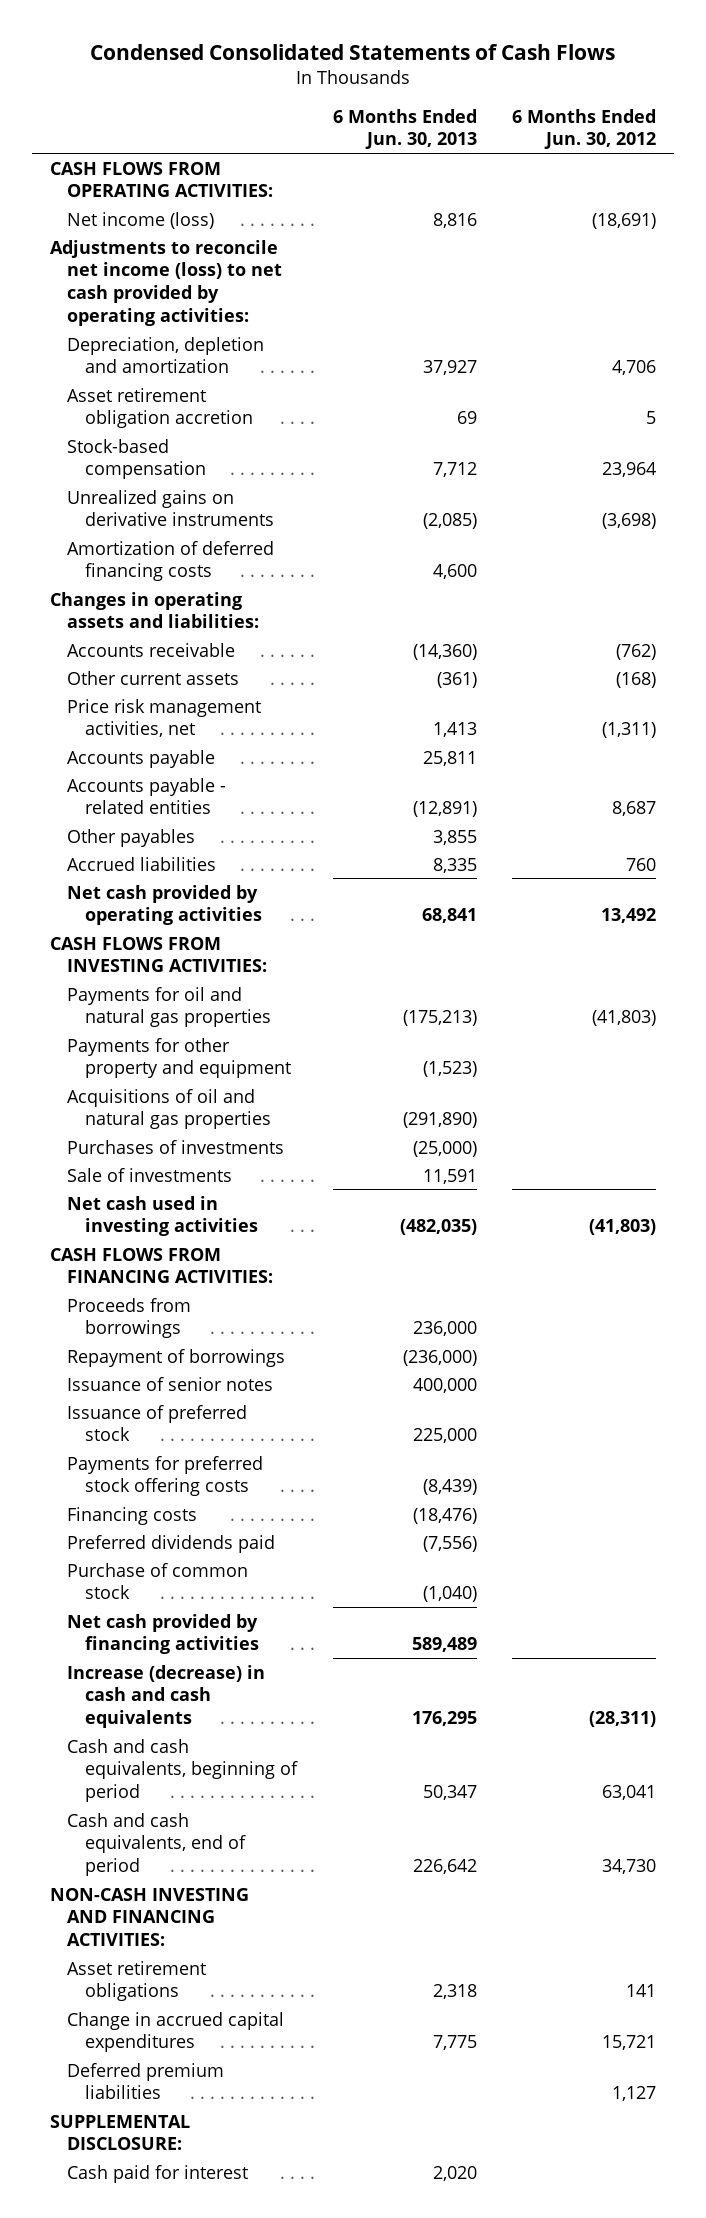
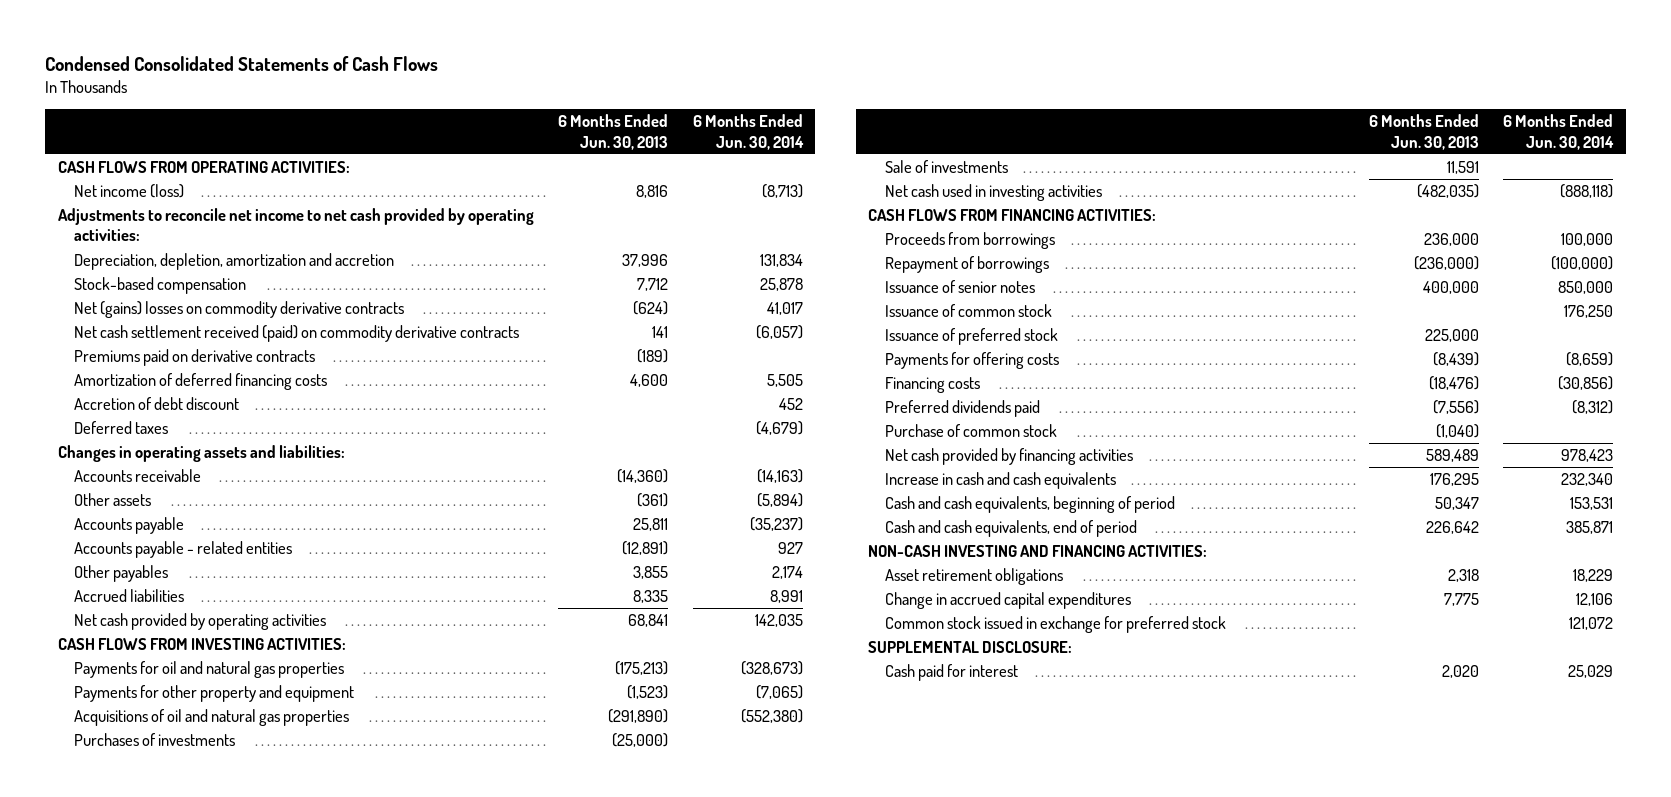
- | 6 Months Ended Jun. 30, 2013 | 6 Months Ended Jun. 30, 2012
+ | 6 Months Ended Jun. 30, 2013 | 6 Months Ended Jun. 30, 2014
- Adjustments to reconcile net income (loss) to net cash provided by operating activities:
- Depreciation, depletion and amortization | 37,927 | 4,706
- Asset retirement obligation accretion | 69 | 5
+ Adjustments to reconcile net income to net cash provided by operating activities:
+ Depreciation, depletion, amortization and accretion | 37,996 | 131,834
- Unrealized gains on derivative instruments | (2,085) | (3,698)
+ Net (gains) losses on commodity derivative contracts | (624) | 41,017
+ Net cash settlement received (paid) on commodity derivative contracts | 141 | (6,057)
+ Premiums paid on derivative contracts | (189) |
+ Accretion of debt discount | | 452
+ Deferred taxes | | (4,679)
- Other current assets | (361) | (168)
- Price risk management activities, net | 1,413 | (1,311)
+ Other assets | (361) | (5,894)
+ Issuance of common stock | | 176,250
- Payments for preferred stock offering costs | (8,439) |
+ Payments for offering costs | (8,439) | (8,659)
- Increase (decrease) in cash and cash equivalents | 176,295 | (28,311)
+ Increase in cash and cash equivalents | 176,295 | 232,340
- Deferred premium liabilities | | 1,127
+ Common stock issued in exchange for preferred stock | | 121,072

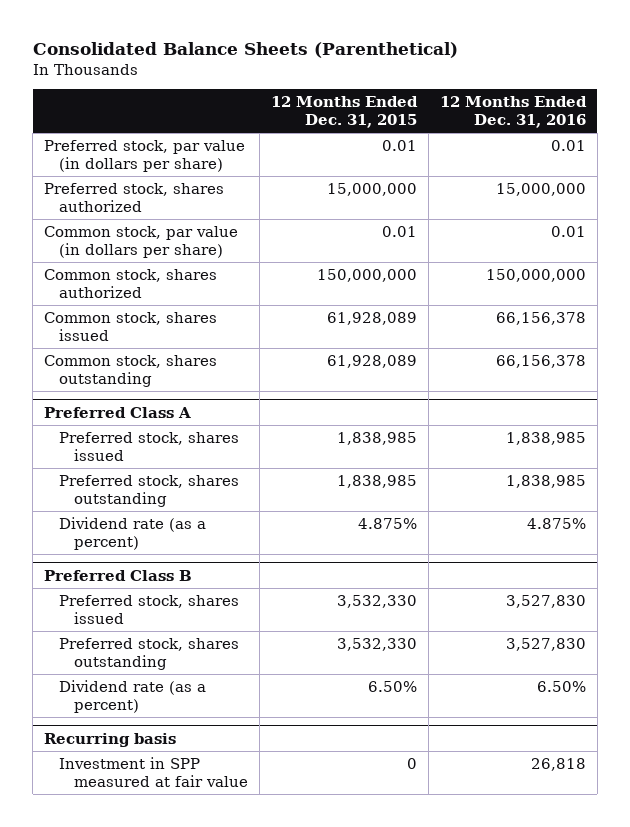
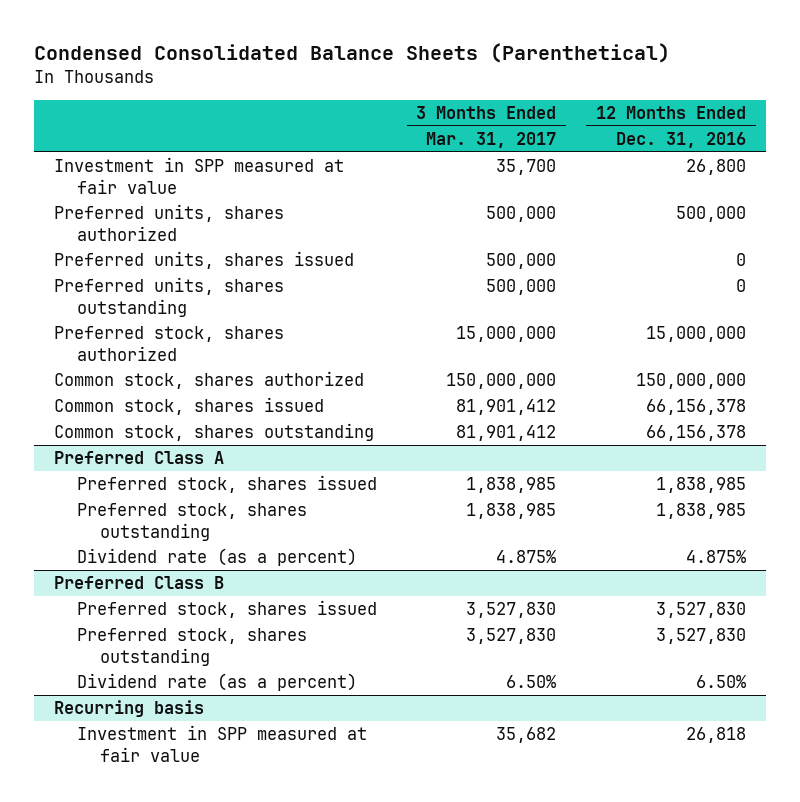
- Consolidated Balance Sheets (Parenthetical)
+ Condensed Consolidated Balance Sheets (Parenthetical)
- | 12 Months Ended Dec. 31, 2015 | 12 Months Ended Dec. 31, 2016
+ | 3 Months Ended Mar. 31, 2017 | 12 Months Ended Dec. 31, 2016
- Preferred stock, par value (in dollars per share) | 0.01 | 0.01
+ Investment in SPP measured at fair value | 35,700 | 26,800
+ Preferred units, shares authorized | 500,000 | 500,000
+ Preferred units, shares issued | 500,000 | 0
+ Preferred units, shares outstanding | 500,000 | 0
- Common stock, par value (in dollars per share) | 0.01 | 0.01

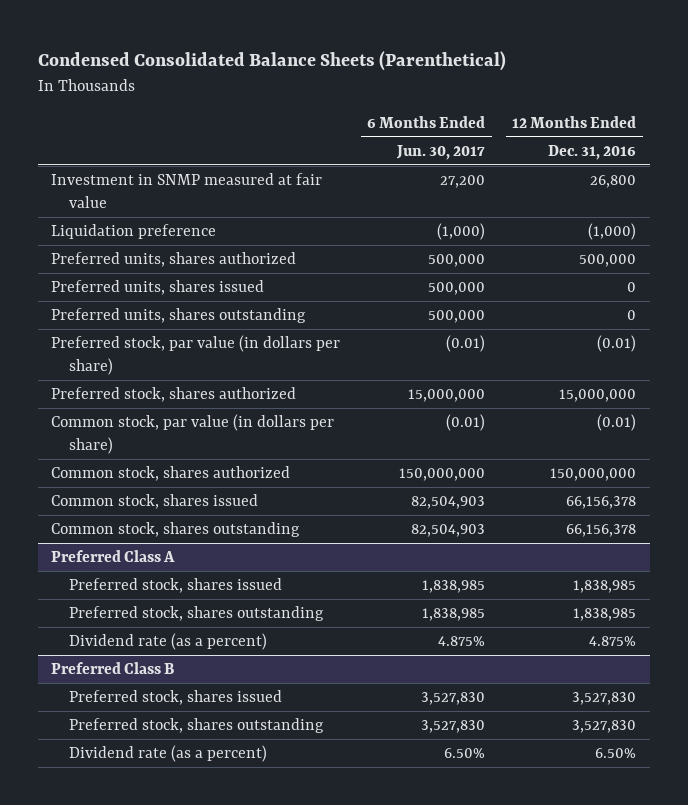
- | 3 Months Ended Mar. 31, 2017 | 12 Months Ended Dec. 31, 2016
+ | 6 Months Ended Jun. 30, 2017 | 12 Months Ended Dec. 31, 2016
- Investment in SPP measured at fair value | 35,700 | 26,800
+ Investment in SNMP measured at fair value | 27,200 | 26,800
+ Liquidation preference | (1,000) | (1,000)
+ Preferred stock, par value (in dollars per share) | (0.01) | (0.01)
+ Common stock, par value (in dollars per share) | (0.01) | (0.01)
- Recurring basis
- Investment in SPP measured at fair value | 35,682 | 26,818

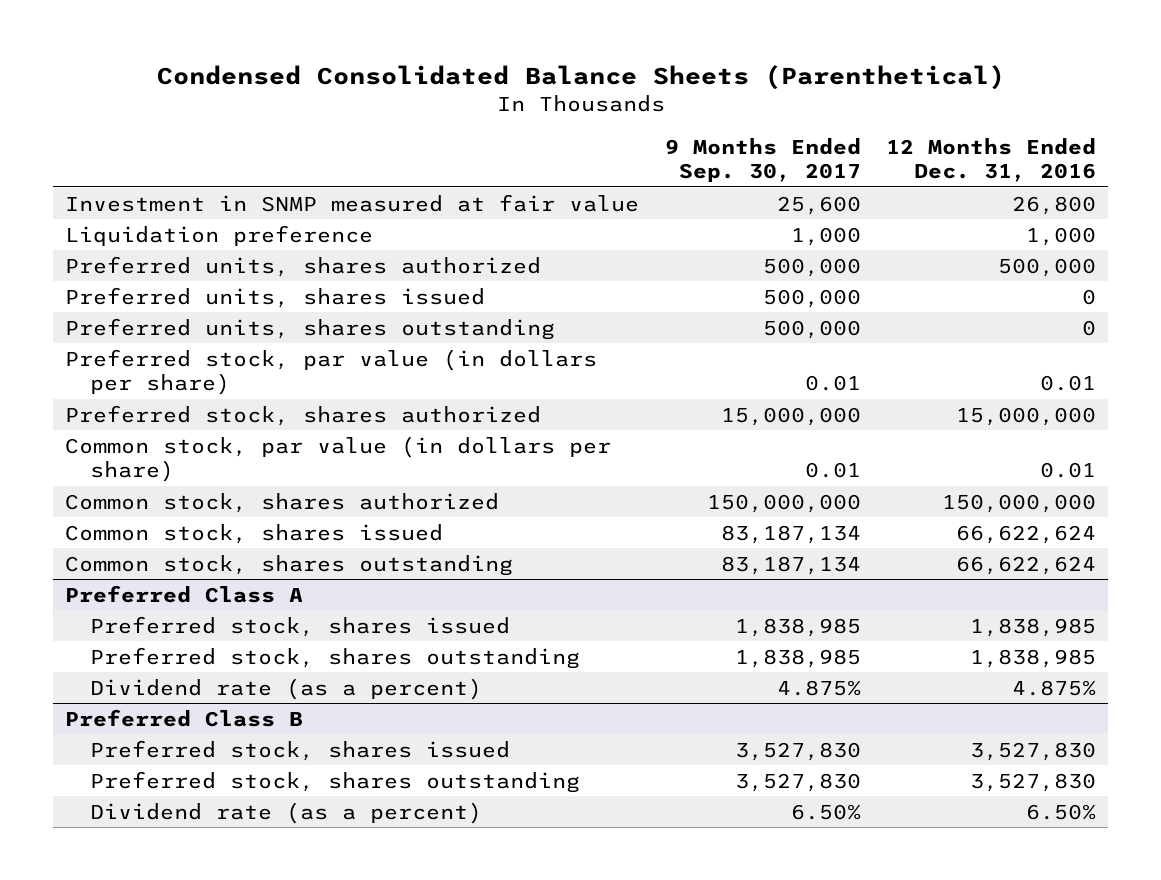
- | 6 Months Ended Jun. 30, 2017 | 12 Months Ended Dec. 31, 2016
+ | 9 Months Ended Sep. 30, 2017 | 12 Months Ended Dec. 31, 2016
- Liquidation preference | (1,000) | (1,000)
+ Liquidation preference | 1,000 | 1,000
- Preferred stock, par value (in dollars per share) | (0.01) | (0.01)
+ Preferred stock, par value (in dollars per share) | 0.01 | 0.01
- Common stock, par value (in dollars per share) | (0.01) | (0.01)
+ Common stock, par value (in dollars per share) | 0.01 | 0.01
- Common stock, shares issued | 82,504,903 | 66,156,378
- Common stock, shares outstanding | 82,504,903 | 66,156,378
+ Common stock, shares issued | 83,187,134 | 66,622,624
+ Common stock, shares outstanding | 83,187,134 | 66,622,624

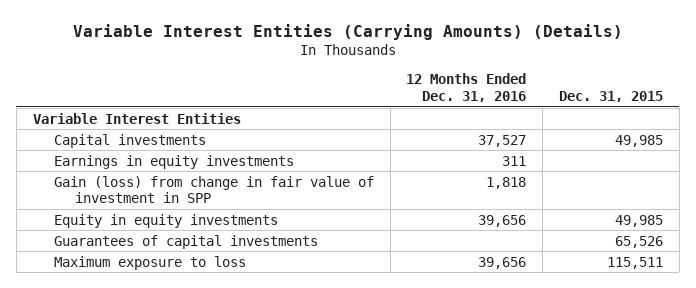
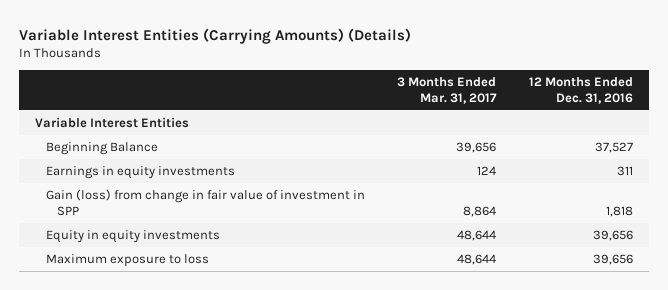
- | 12 Months Ended Dec. 31, 2016 | Dec. 31, 2015
+ | 3 Months Ended Mar. 31, 2017 | 12 Months Ended Dec. 31, 2016
- Capital investments | 37,527 | 49,985
+ Beginning Balance | 39,656 | 37,527
- Guarantees of capital investments | | 65,526

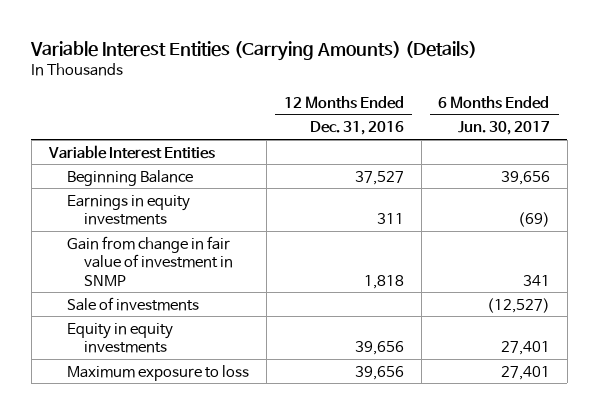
- | 3 Months Ended Mar. 31, 2017 | 12 Months Ended Dec. 31, 2016
+ | 12 Months Ended Dec. 31, 2016 | 6 Months Ended Jun. 30, 2017
- Gain (loss) from change in fair value of investment in SPP | 8,864 | 1,818
+ Gain from change in fair value of investment in SNMP | 1,818 | 341
+ Sale of investments | | (12,527)

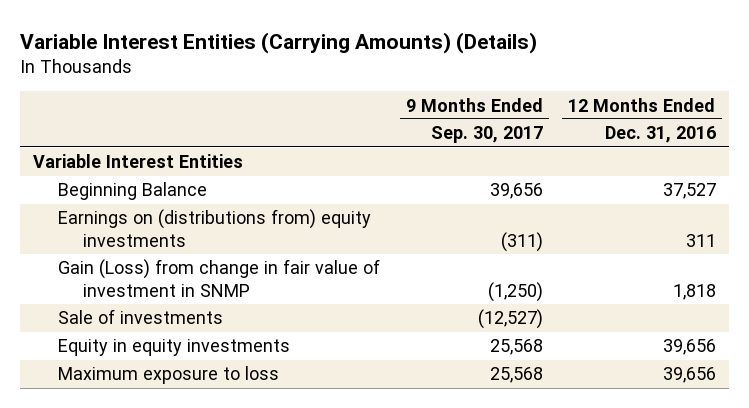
- | 12 Months Ended Dec. 31, 2016 | 6 Months Ended Jun. 30, 2017
+ | 9 Months Ended Sep. 30, 2017 | 12 Months Ended Dec. 31, 2016
- Earnings in equity investments | 311 | (69)
- Gain from change in fair value of investment in SNMP | 1,818 | 341
+ Earnings on (distributions from) equity investments | (311) | 311
+ Gain (Loss) from change in fair value of investment in SNMP | (1,250) | 1,818

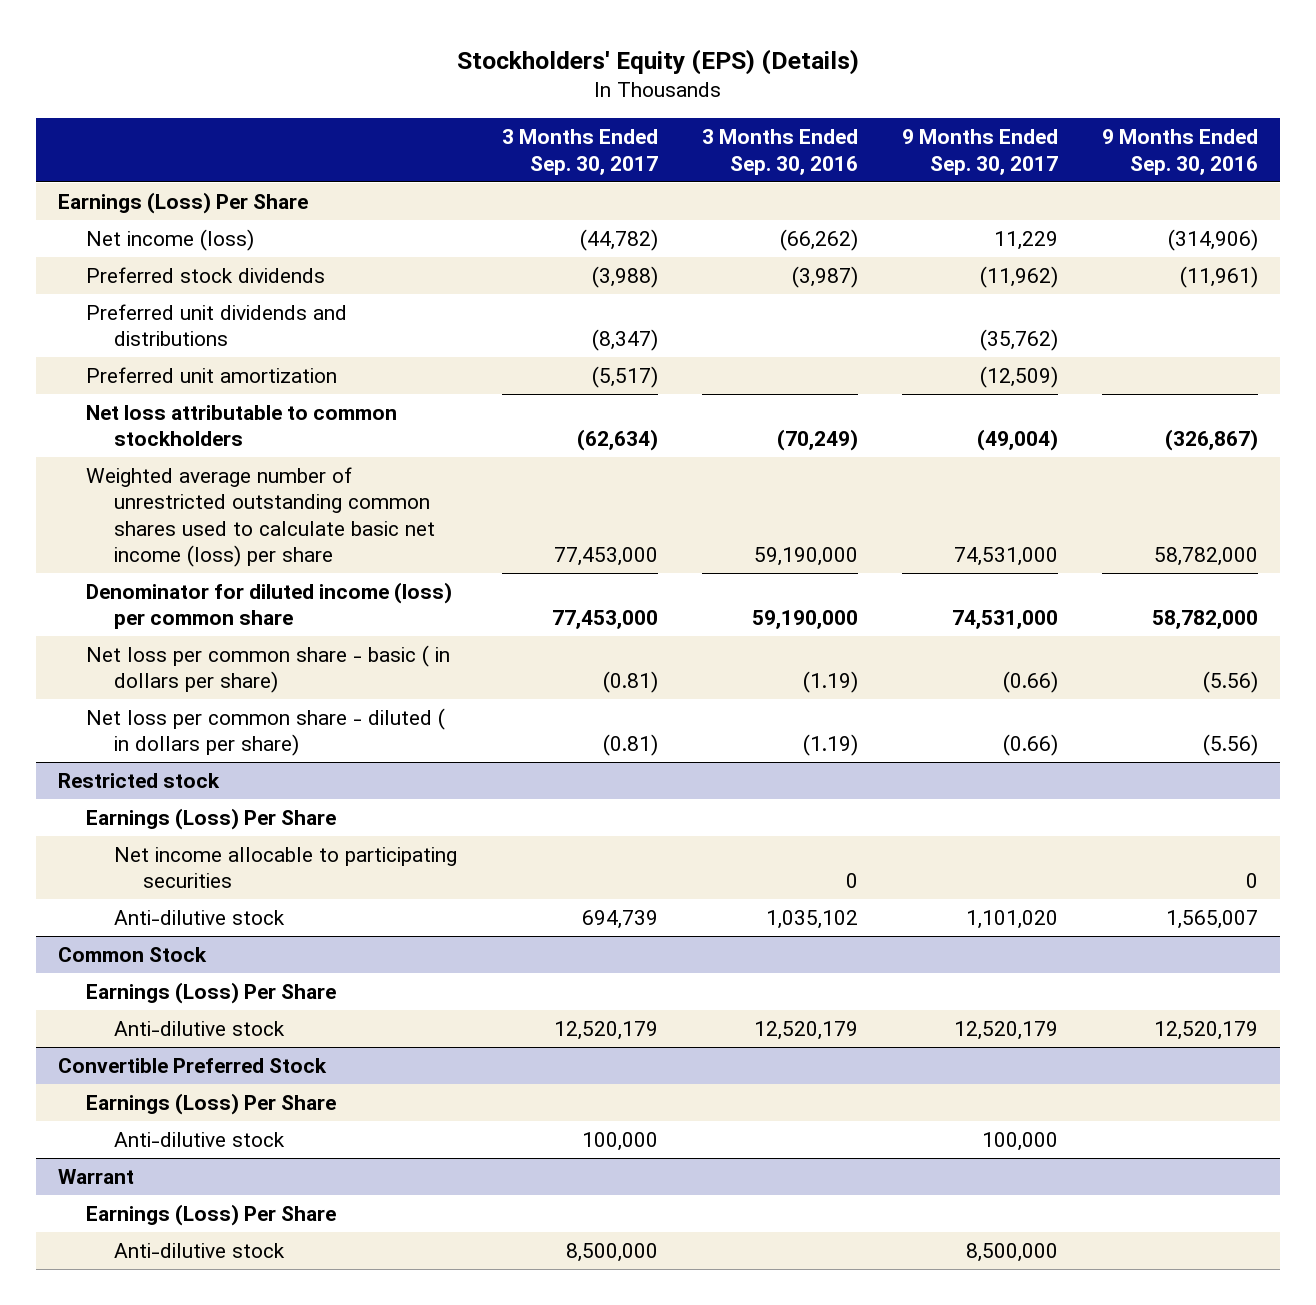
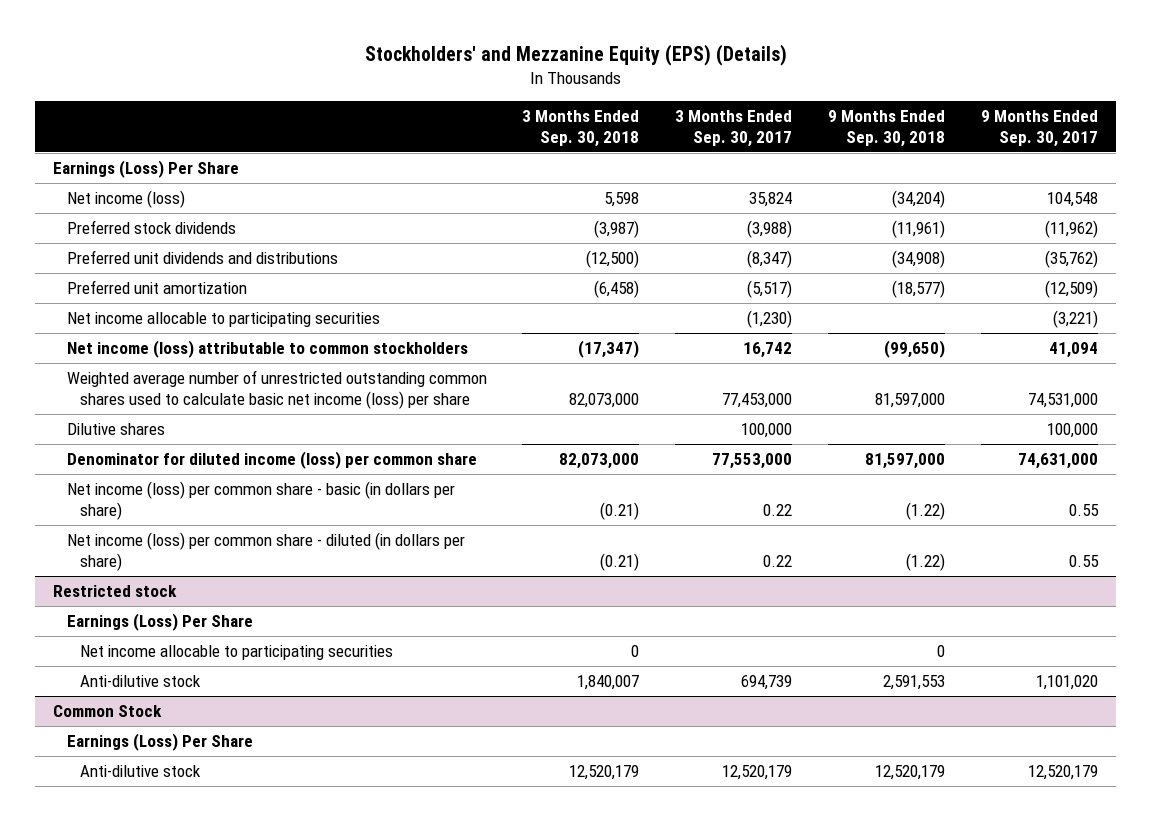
- Stockholders' Equity (EPS) (Details)
+ Stockholders' and Mezzanine Equity (EPS) (Details)
- | 3 Months Ended Sep. 30, 2017 | 3 Months Ended Sep. 30, 2016 | 9 Months Ended Sep. 30, 2017 | 9 Months Ended Sep. 30, 2016
+ | 3 Months Ended Sep. 30, 2018 | 3 Months Ended Sep. 30, 2017 | 9 Months Ended Sep. 30, 2018 | 9 Months Ended Sep. 30, 2017
- Net income (loss) | (44,782) | (66,262) | 11,229 | (314,906)
+ Net income (loss) | 5,598 | 35,824 | (34,204) | 104,548
- Net loss attributable to common stockholders | (62,634) | (70,249) | (49,004) | (326,867)
+ Net income allocable to participating securities | | (1,230) | | (3,221)
+ Net income (loss) attributable to common stockholders | (17,347) | 16,742 | (99,650) | 41,094
- Denominator for diluted income (loss) per common share | 77,453,000 | 59,190,000 | 74,531,000 | 58,782,000
- Net loss per common share - basic ( in dollars per share) | (0.81) | (1.19) | (0.66) | (5.56)
- Net loss per common share - diluted ( in dollars per share) | (0.81) | (1.19) | (0.66) | (5.56)
+ Dilutive shares | | 100,000 | | 100,000
+ Denominator for diluted income (loss) per common share | 82,073,000 | 77,553,000 | 81,597,000 | 74,631,000
+ Net income (loss) per common share - basic (in dollars per share) | (0.21) | 0.22 | (1.22) | 0.55
+ Net income (loss) per common share - diluted (in dollars per share) | (0.21) | 0.22 | (1.22) | 0.55
- Convertible Preferred Stock
- Earnings (Loss) Per Share
- Anti-dilutive stock | 100,000 | | 100,000 |
- Warrant
- Earnings (Loss) Per Share
- Anti-dilutive stock | 8,500,000 | | 8,500,000 |

